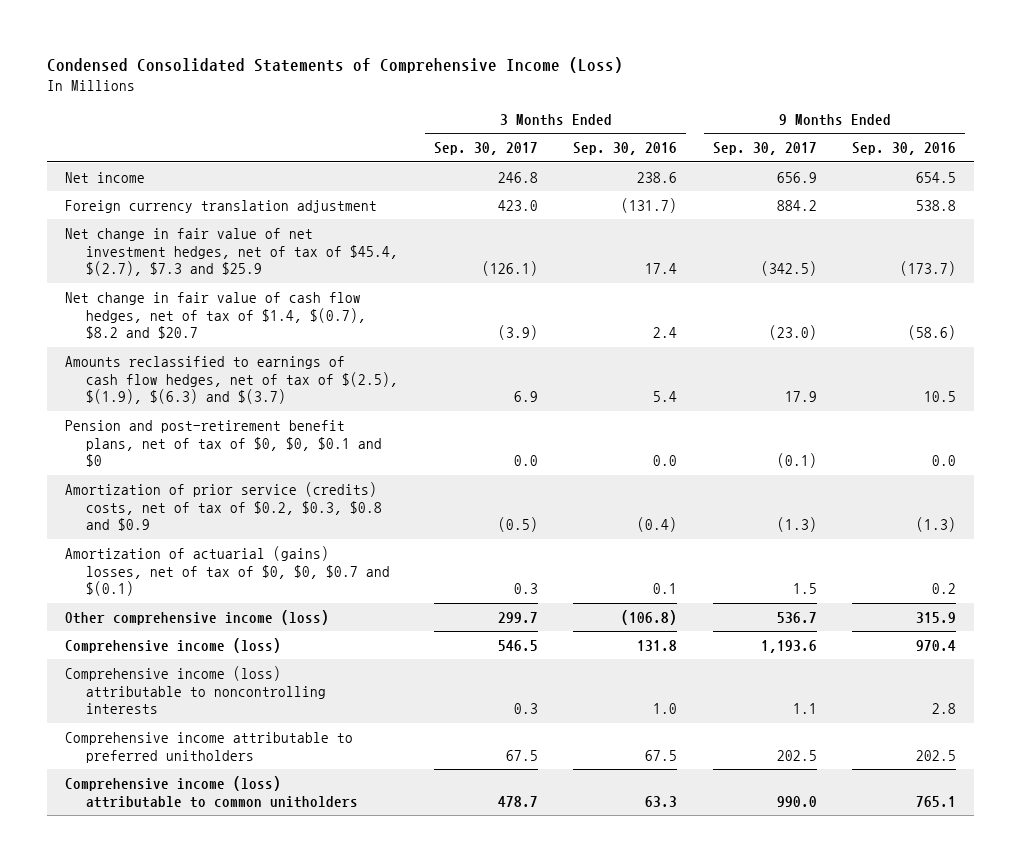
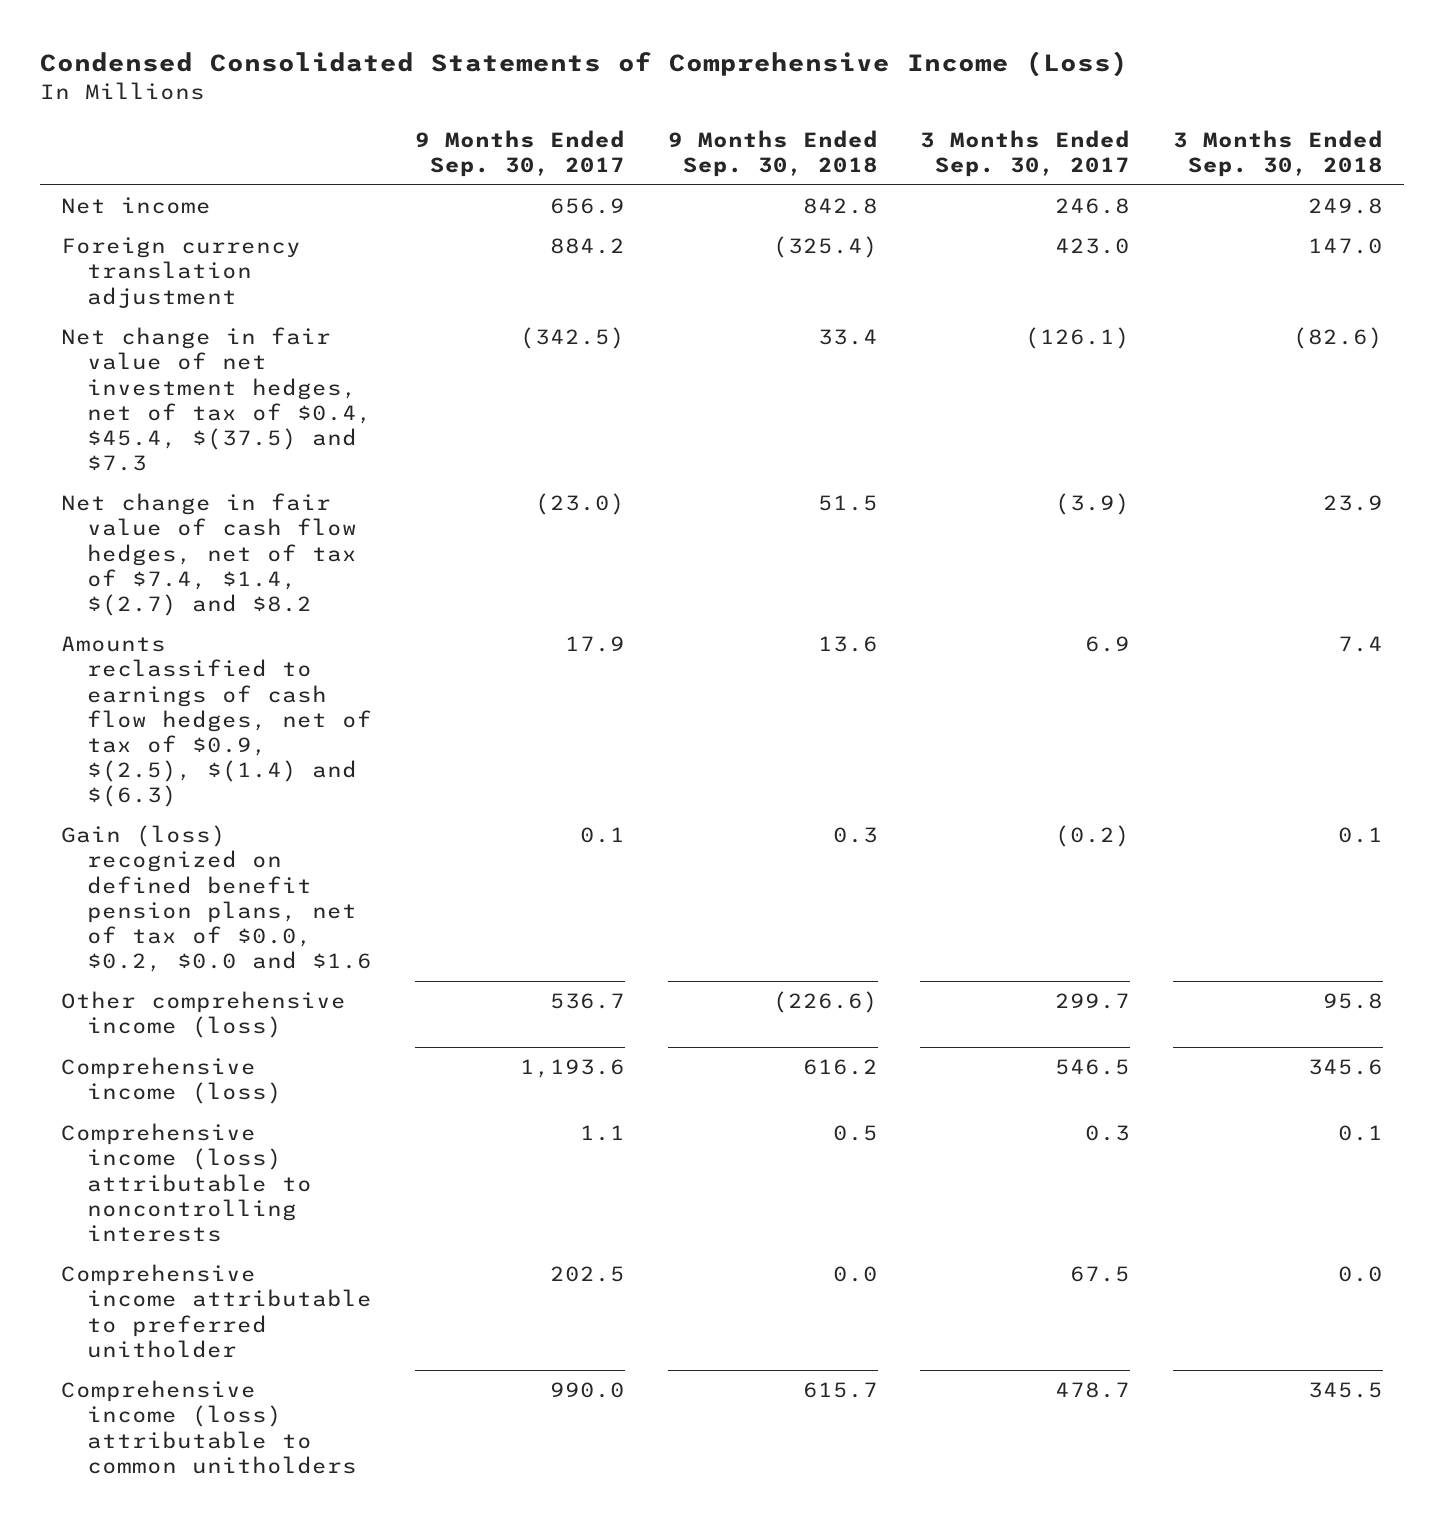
- | 3 Months Ended Sep. 30, 2017 | 3 Months Ended Sep. 30, 2016 | 9 Months Ended Sep. 30, 2017 | 9 Months Ended Sep. 30, 2016
+ | 9 Months Ended Sep. 30, 2017 | 9 Months Ended Sep. 30, 2018 | 3 Months Ended Sep. 30, 2017 | 3 Months Ended Sep. 30, 2018
- Net change in fair value of net investment hedges, net of tax of $45.4, $(2.7), $7.3 and $25.9 | (126.1) | 17.4 | (342.5) | (173.7)
- Net change in fair value of cash flow hedges, net of tax of $1.4, $(0.7), $8.2 and $20.7 | (3.9) | 2.4 | (23.0) | (58.6)
- Amounts reclassified to earnings of cash flow hedges, net of tax of $(2.5), $(1.9), $(6.3) and $(3.7) | 6.9 | 5.4 | 17.9 | 10.5
- Pension and post-retirement benefit plans, net of tax of $0, $0, $0.1 and $0 | 0.0 | 0.0 | (0.1) | 0.0
- Amortization of prior service (credits) costs, net of tax of $0.2, $0.3, $0.8 and $0.9 | (0.5) | (0.4) | (1.3) | (1.3)
- Amortization of actuarial (gains) losses, net of tax of $0, $0, $0.7 and $(0.1) | 0.3 | 0.1 | 1.5 | 0.2
+ Net change in fair value of net investment hedges, net of tax of $0.4, $45.4, $(37.5) and $7.3 | (342.5) | 33.4 | (126.1) | (82.6)
+ Net change in fair value of cash flow hedges, net of tax of $7.4, $1.4, $(2.7) and $8.2 | (23.0) | 51.5 | (3.9) | 23.9
+ Amounts reclassified to earnings of cash flow hedges, net of tax of $0.9, $(2.5), $(1.4) and $(6.3) | 17.9 | 13.6 | 6.9 | 7.4
+ Gain (loss) recognized on defined benefit pension plans, net of tax of $0.0, $0.2, $0.0 and $1.6 | 0.1 | 0.3 | (0.2) | 0.1
- Comprehensive income attributable to preferred unitholders | 67.5 | 67.5 | 202.5 | 202.5
+ Comprehensive income attributable to preferred unitholder | 202.5 | 0.0 | 67.5 | 0.0

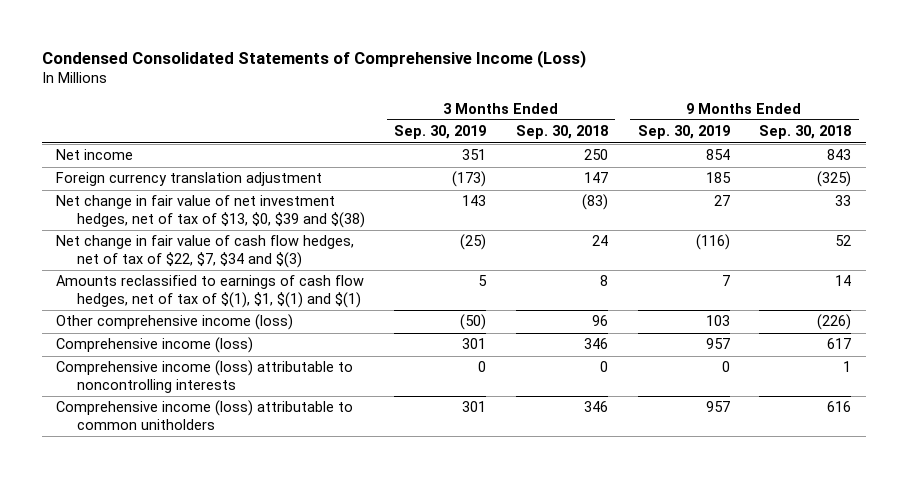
- | 9 Months Ended Sep. 30, 2017 | 9 Months Ended Sep. 30, 2018 | 3 Months Ended Sep. 30, 2017 | 3 Months Ended Sep. 30, 2018
+ | 3 Months Ended Sep. 30, 2019 | 3 Months Ended Sep. 30, 2018 | 9 Months Ended Sep. 30, 2019 | 9 Months Ended Sep. 30, 2018
- Net income | 656.9 | 842.8 | 246.8 | 249.8
- Foreign currency translation adjustment | 884.2 | (325.4) | 423.0 | 147.0
- Net change in fair value of net investment hedges, net of tax of $0.4, $45.4, $(37.5) and $7.3 | (342.5) | 33.4 | (126.1) | (82.6)
- Net change in fair value of cash flow hedges, net of tax of $7.4, $1.4, $(2.7) and $8.2 | (23.0) | 51.5 | (3.9) | 23.9
- Amounts reclassified to earnings of cash flow hedges, net of tax of $0.9, $(2.5), $(1.4) and $(6.3) | 17.9 | 13.6 | 6.9 | 7.4
- Gain (loss) recognized on defined benefit pension plans, net of tax of $0.0, $0.2, $0.0 and $1.6 | 0.1 | 0.3 | (0.2) | 0.1
- Other comprehensive income (loss) | 536.7 | (226.6) | 299.7 | 95.8
- Comprehensive income (loss) | 1,193.6 | 616.2 | 546.5 | 345.6
- Comprehensive income (loss) attributable to noncontrolling interests | 1.1 | 0.5 | 0.3 | 0.1
- Comprehensive income attributable to preferred unitholder | 202.5 | 0.0 | 67.5 | 0.0
- Comprehensive income (loss) attributable to common unitholders | 990.0 | 615.7 | 478.7 | 345.5
+ Net income | 351 | 250 | 854 | 843
+ Foreign currency translation adjustment | (173) | 147 | 185 | (325)
+ Net change in fair value of net investment hedges, net of tax of $13, $0, $39 and $(38) | 143 | (83) | 27 | 33
+ Net change in fair value of cash flow hedges, net of tax of $22, $7, $34 and $(3) | (25) | 24 | (116) | 52
+ Amounts reclassified to earnings of cash flow hedges, net of tax of $(1), $1, $(1) and $(1) | 5 | 8 | 7 | 14
+ Other comprehensive income (loss) | (50) | 96 | 103 | (226)
+ Comprehensive income (loss) | 301 | 346 | 957 | 617
+ Comprehensive income (loss) attributable to noncontrolling interests | 0 | 0 | 0 | 1
+ Comprehensive income (loss) attributable to common unitholders | 301 | 346 | 957 | 616

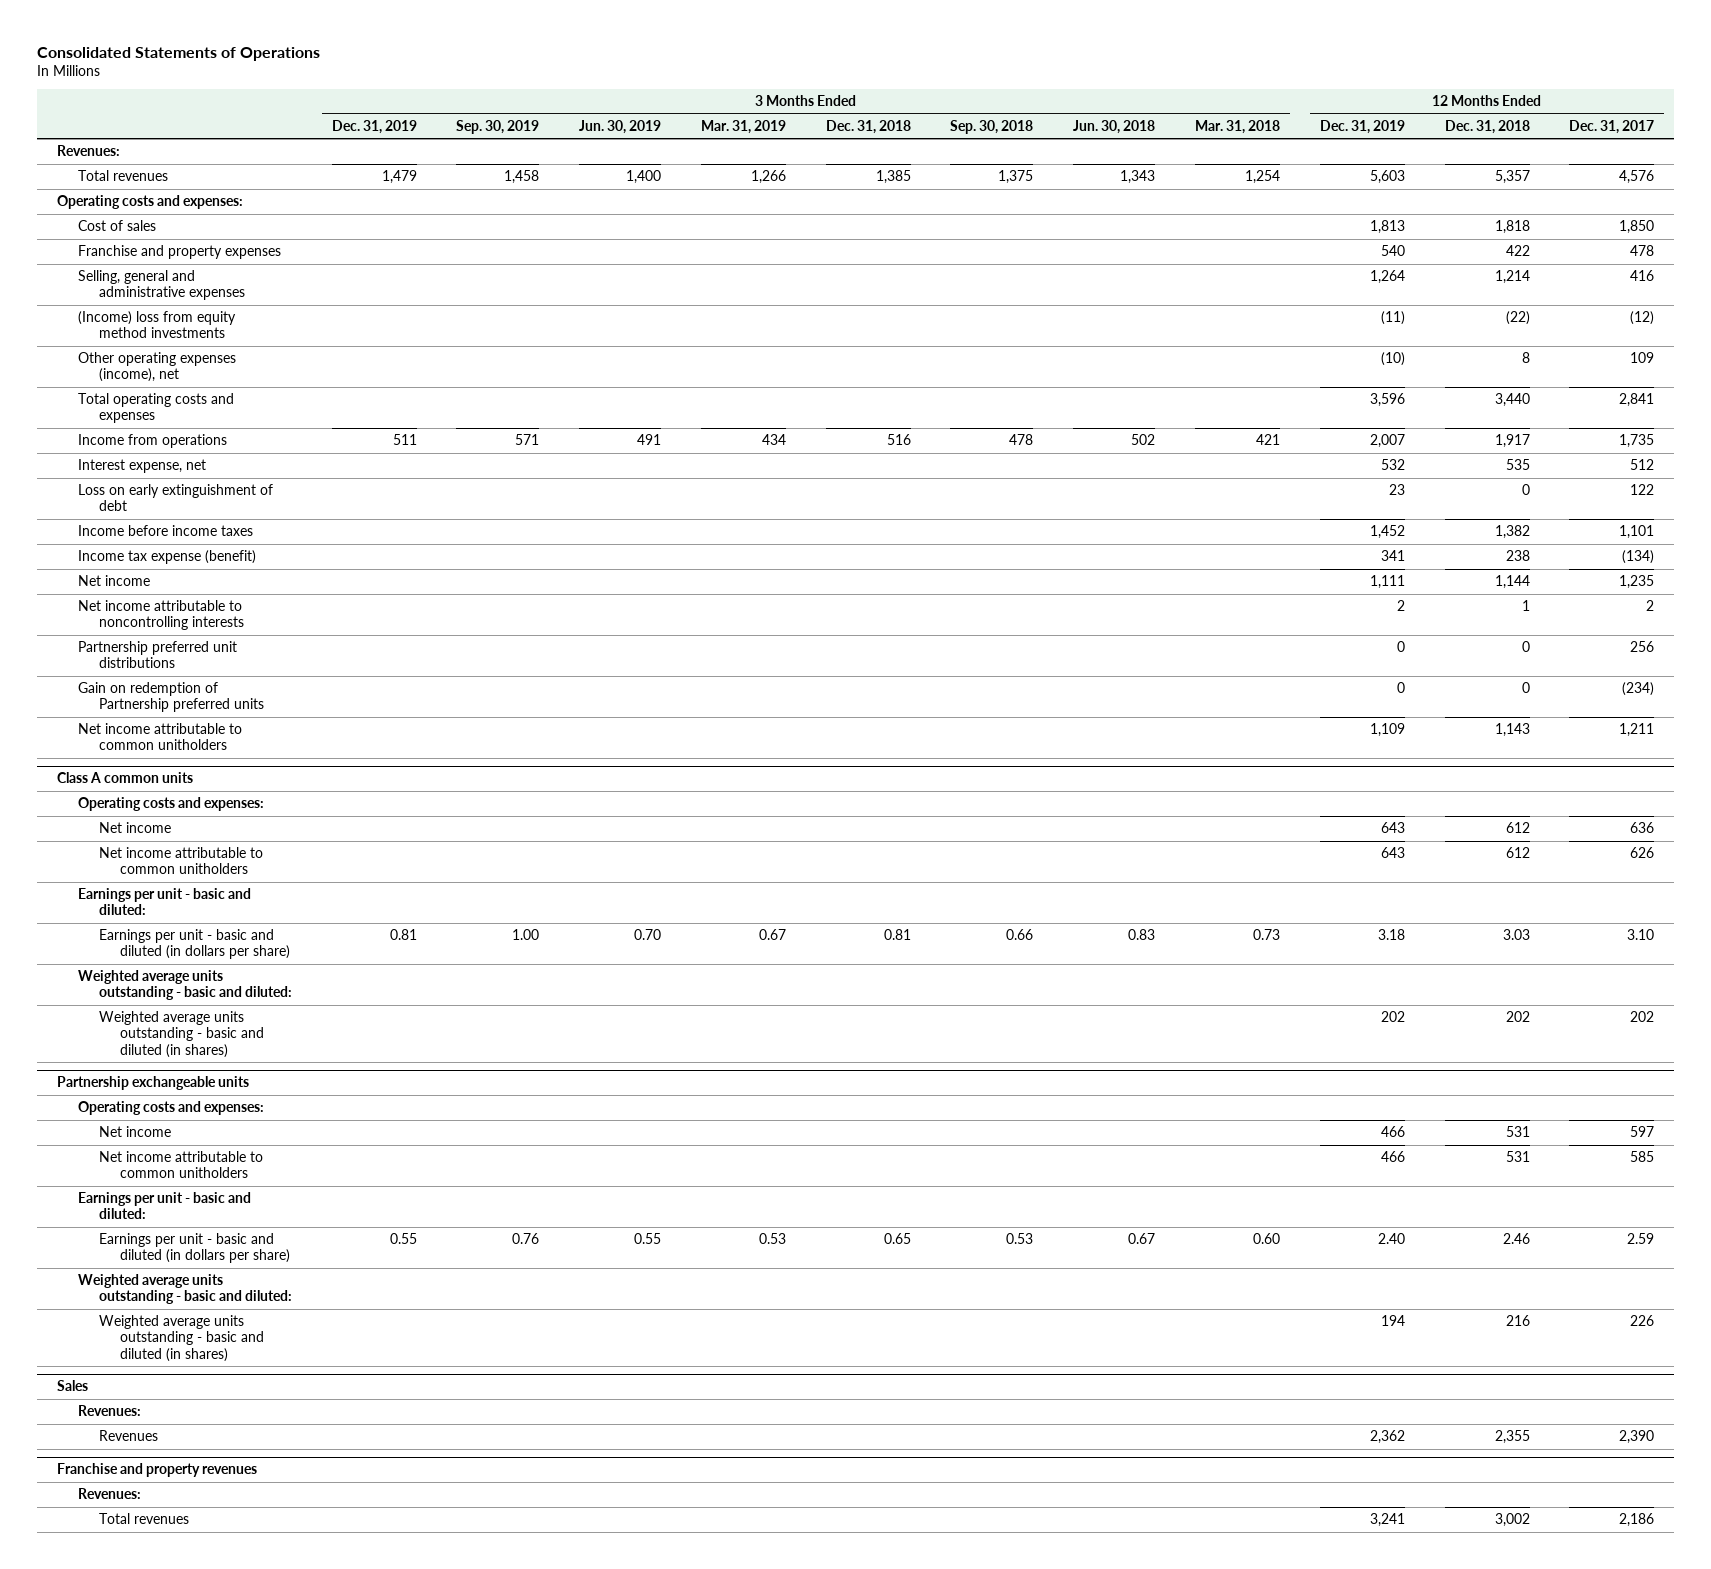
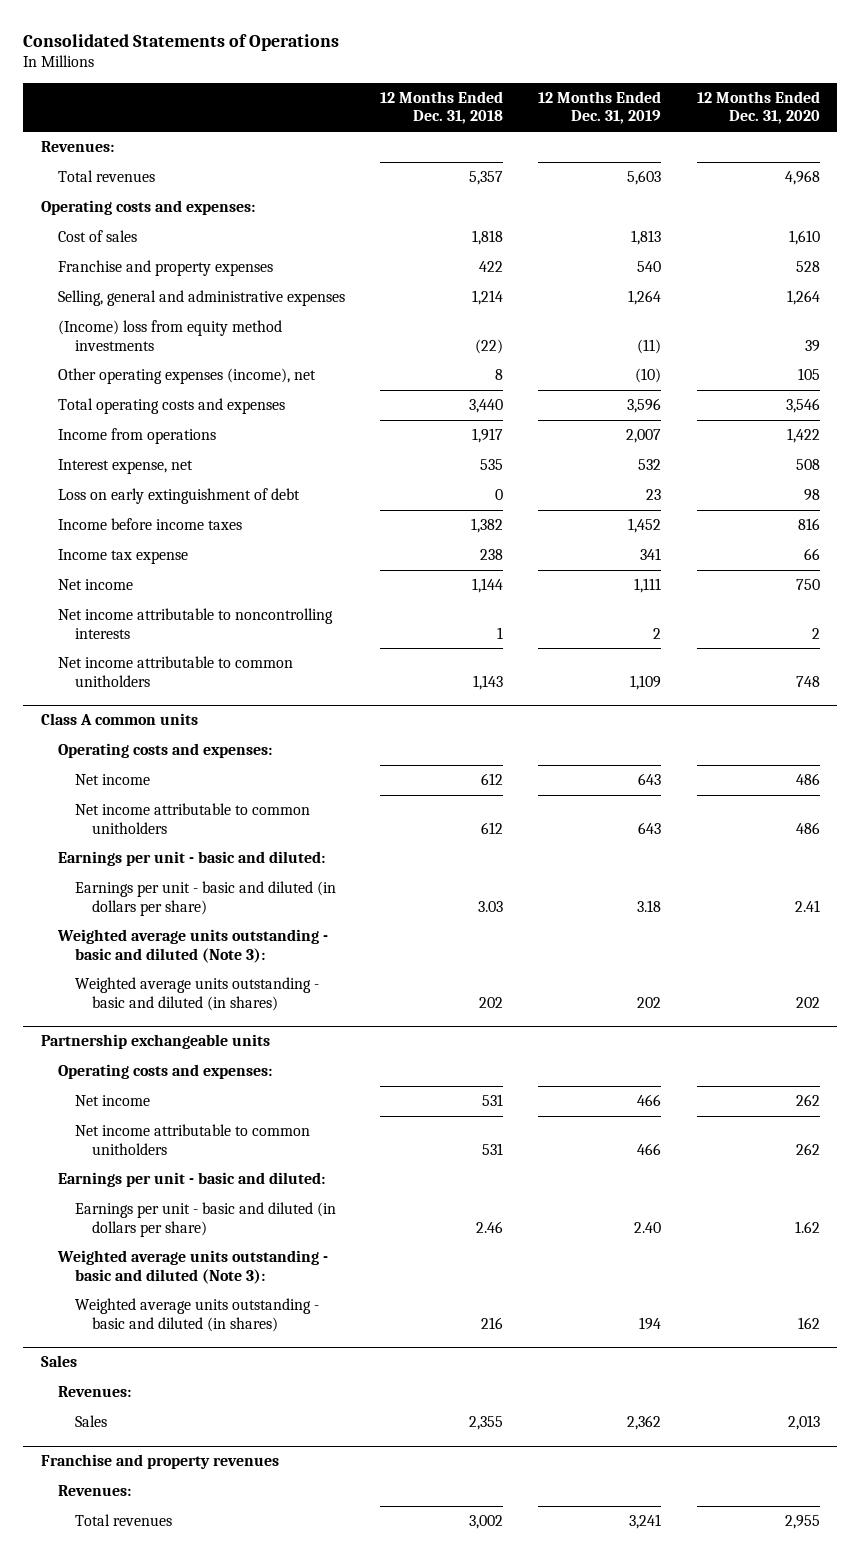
- | 3 Months Ended Dec. 31, 2019 | 3 Months Ended Sep. 30, 2019 | 3 Months Ended Jun. 30, 2019 | 3 Months Ended Mar. 31, 2019 | 3 Months Ended Dec. 31, 2018 | 3 Months Ended Sep. 30, 2018 | 3 Months Ended Jun. 30, 2018 | 3 Months Ended Mar. 31, 2018 | 12 Months Ended Dec. 31, 2019 | 12 Months Ended Dec. 31, 2018 | 12 Months Ended Dec. 31, 2017
+ | 12 Months Ended Dec. 31, 2018 | 12 Months Ended Dec. 31, 2019 | 12 Months Ended Dec. 31, 2020
- Income tax expense (benefit) | | | | | | | | | 341 | 238 | (134)
+ Income tax expense | 238 | 341 | 66
- Partnership preferred unit distributions | | | | | | | | | 0 | 0 | 256
- Gain on redemption of Partnership preferred units | | | | | | | | | 0 | 0 | (234)
@ Class A common units
- Weighted average units outstanding - basic and diluted:
+ Weighted average units outstanding - basic and diluted (Note 3):
@ Partnership exchangeable units
- Weighted average units outstanding - basic and diluted:
+ Weighted average units outstanding - basic and diluted (Note 3):
@ Sales
- Revenues | | | | | | | | | 2,362 | 2,355 | 2,390
+ Sales | 2,355 | 2,362 | 2,013

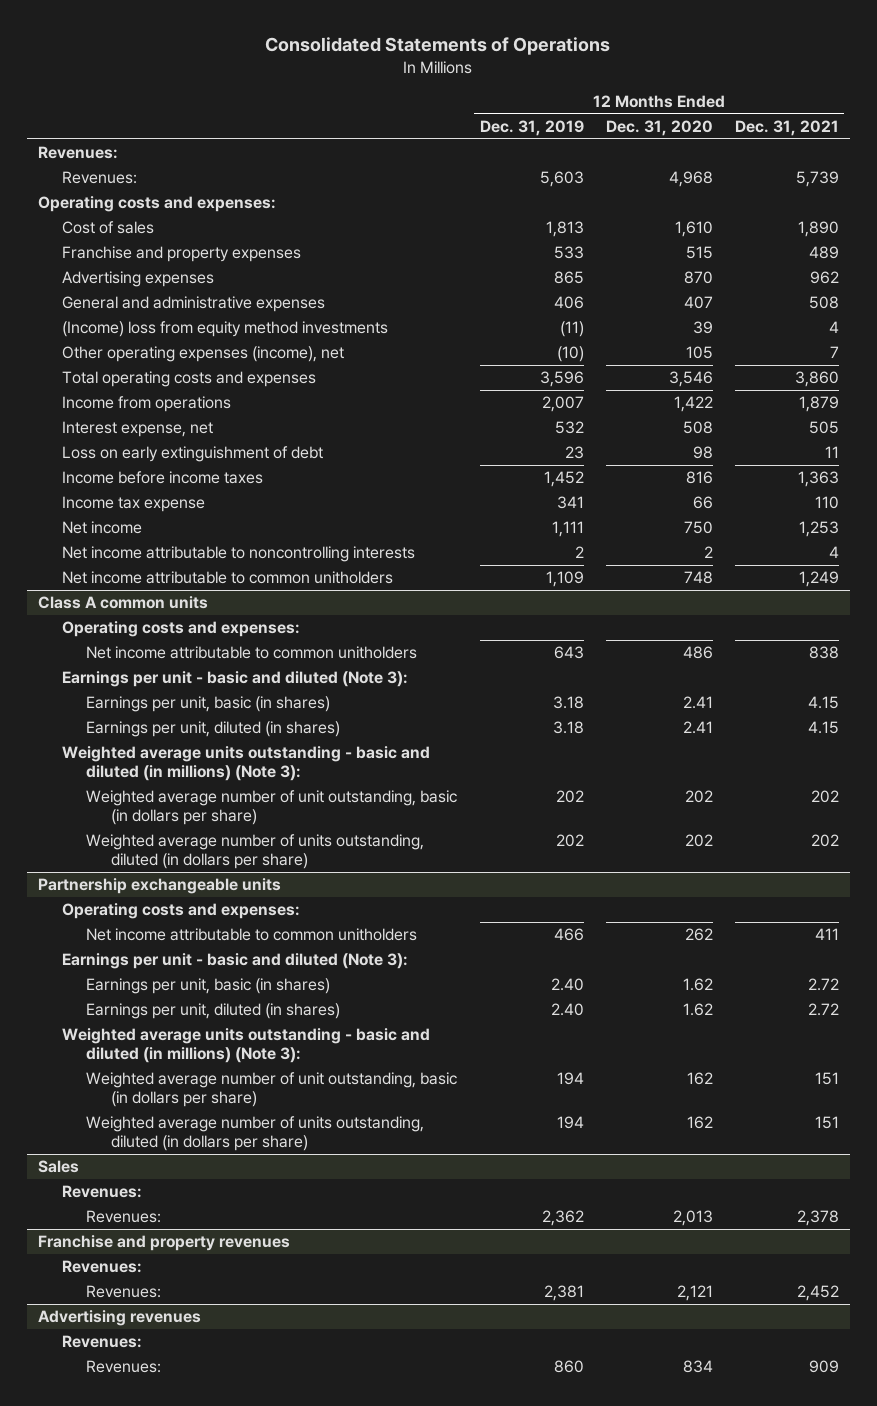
- | 12 Months Ended Dec. 31, 2018 | 12 Months Ended Dec. 31, 2019 | 12 Months Ended Dec. 31, 2020
+ | 12 Months Ended Dec. 31, 2019 | 12 Months Ended Dec. 31, 2020 | 12 Months Ended Dec. 31, 2021
- Total revenues | 5,357 | 5,603 | 4,968
+ Revenues: | 5,603 | 4,968 | 5,739
- Franchise and property expenses | 422 | 540 | 528
- Selling, general and administrative expenses | 1,214 | 1,264 | 1,264
+ Franchise and property expenses | 533 | 515 | 489
+ Advertising expenses | 865 | 870 | 962
+ General and administrative expenses | 406 | 407 | 508
@ Class A common units
- Net income | 612 | 643 | 486
- Earnings per unit - basic and diluted:
- Earnings per unit - basic and diluted (in dollars per share) | 3.03 | 3.18 | 2.41
- Weighted average units outstanding - basic and diluted (Note 3):
- Weighted average units outstanding - basic and diluted (in shares) | 202 | 202 | 202
+ Earnings per unit - basic and diluted (Note 3):
+ Earnings per unit, basic (in shares) | 3.18 | 2.41 | 4.15
+ Earnings per unit, diluted (in shares) | 3.18 | 2.41 | 4.15
+ Weighted average units outstanding - basic and diluted (in millions) (Note 3):
+ Weighted average number of unit outstanding, basic (in dollars per share) | 202 | 202 | 202
+ Weighted average number of units outstanding, diluted (in dollars per share) | 202 | 202 | 202
@ Partnership exchangeable units
- Net income | 531 | 466 | 262
- Earnings per unit - basic and diluted:
- Earnings per unit - basic and diluted (in dollars per share) | 2.46 | 2.40 | 1.62
- Weighted average units outstanding - basic and diluted (Note 3):
- Weighted average units outstanding - basic and diluted (in shares) | 216 | 194 | 162
+ Earnings per unit - basic and diluted (Note 3):
+ Earnings per unit, basic (in shares) | 2.40 | 1.62 | 2.72
+ Earnings per unit, diluted (in shares) | 2.40 | 1.62 | 2.72
+ Weighted average units outstanding - basic and diluted (in millions) (Note 3):
+ Weighted average number of unit outstanding, basic (in dollars per share) | 194 | 162 | 151
+ Weighted average number of units outstanding, diluted (in dollars per share) | 194 | 162 | 151
@ Sales
- Sales | 2,355 | 2,362 | 2,013
+ Revenues: | 2,362 | 2,013 | 2,378
@ Franchise and property revenues
- Total revenues | 3,002 | 3,241 | 2,955
+ Revenues: | 2,381 | 2,121 | 2,452
+ Advertising revenues
+ Revenues:
+ Revenues: | 860 | 834 | 909

